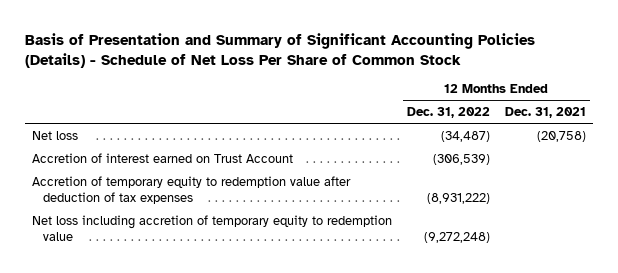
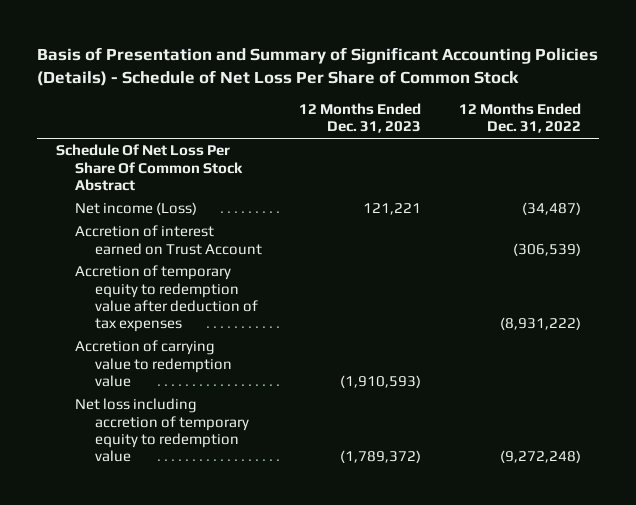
- | 12 Months Ended Dec. 31, 2022 | 12 Months Ended Dec. 31, 2021
+ | 12 Months Ended Dec. 31, 2023 | 12 Months Ended Dec. 31, 2022
- Net loss | (34,487) | (20,758)
+ Schedule Of Net Loss Per Share Of Common Stock Abstract
+ Net income (Loss) | 121,221 | (34,487)
+ Accretion of carrying value to redemption value | (1,910,593) |

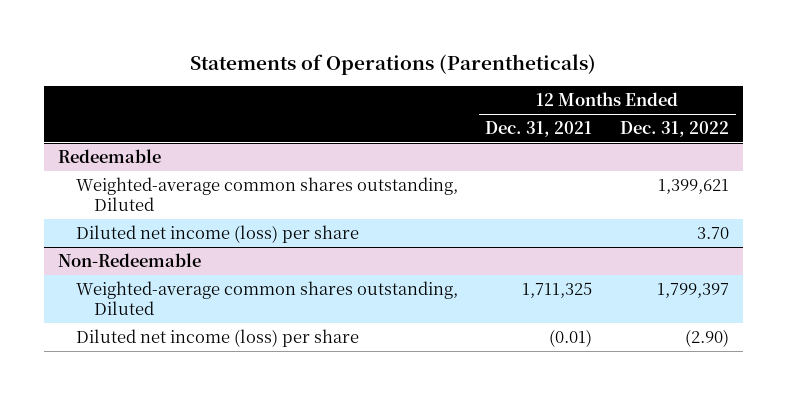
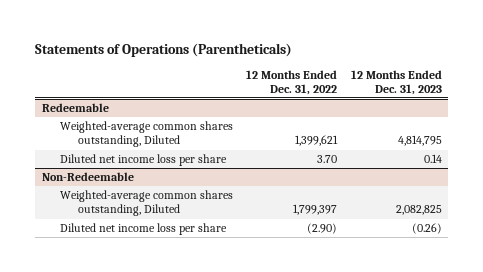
- | 12 Months Ended Dec. 31, 2021 | 12 Months Ended Dec. 31, 2022
+ | 12 Months Ended Dec. 31, 2022 | 12 Months Ended Dec. 31, 2023
@ Redeemable
- Diluted net income (loss) per share | | 3.70
+ Diluted net income loss per share | 3.70 | 0.14
@ Non-Redeemable
- Diluted net income (loss) per share | (0.01) | (2.90)
+ Diluted net income loss per share | (2.90) | (0.26)

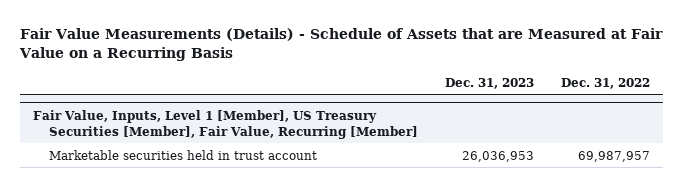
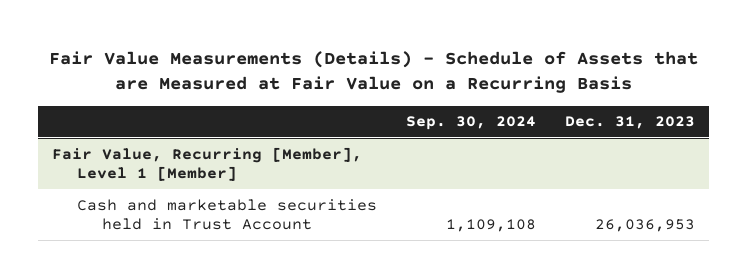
- | Dec. 31, 2023 | Dec. 31, 2022
+ | Sep. 30, 2024 | Dec. 31, 2023
- Fair Value, Inputs, Level 1 [Member], US Treasury Securities [Member], Fair Value, Recurring [Member]
- Marketable securities held in trust account | 26,036,953 | 69,987,957
+ Fair Value, Recurring [Member], Level 1 [Member]
+ Cash and marketable securities held in Trust Account | 1,109,108 | 26,036,953

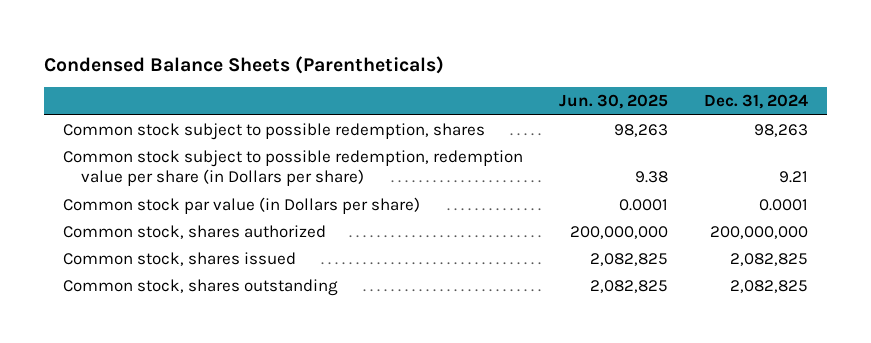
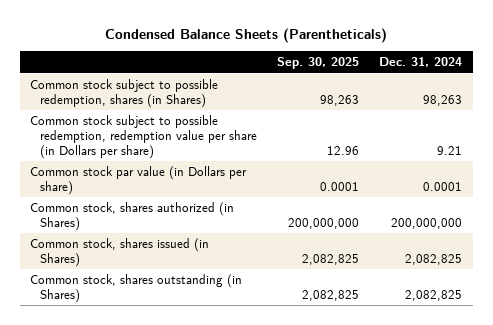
- | Jun. 30, 2025 | Dec. 31, 2024
+ | Sep. 30, 2025 | Dec. 31, 2024
- Common stock subject to possible redemption, shares | 98,263 | 98,263
+ Common stock subject to possible redemption, shares (in Shares) | 98,263 | 98,263
- Common stock, shares authorized | 200,000,000 | 200,000,000
- Common stock, shares issued | 2,082,825 | 2,082,825
- Common stock, shares outstanding | 2,082,825 | 2,082,825
+ Common stock, shares authorized (in Shares) | 200,000,000 | 200,000,000
+ Common stock, shares issued (in Shares) | 2,082,825 | 2,082,825
+ Common stock, shares outstanding (in Shares) | 2,082,825 | 2,082,825

